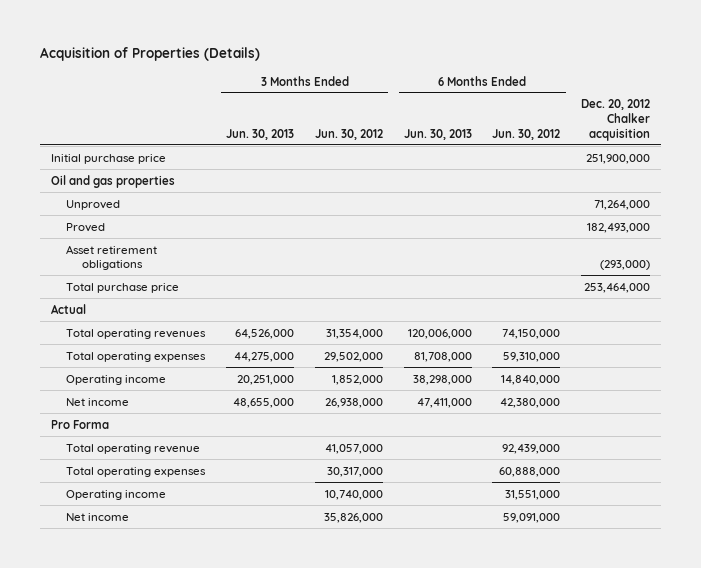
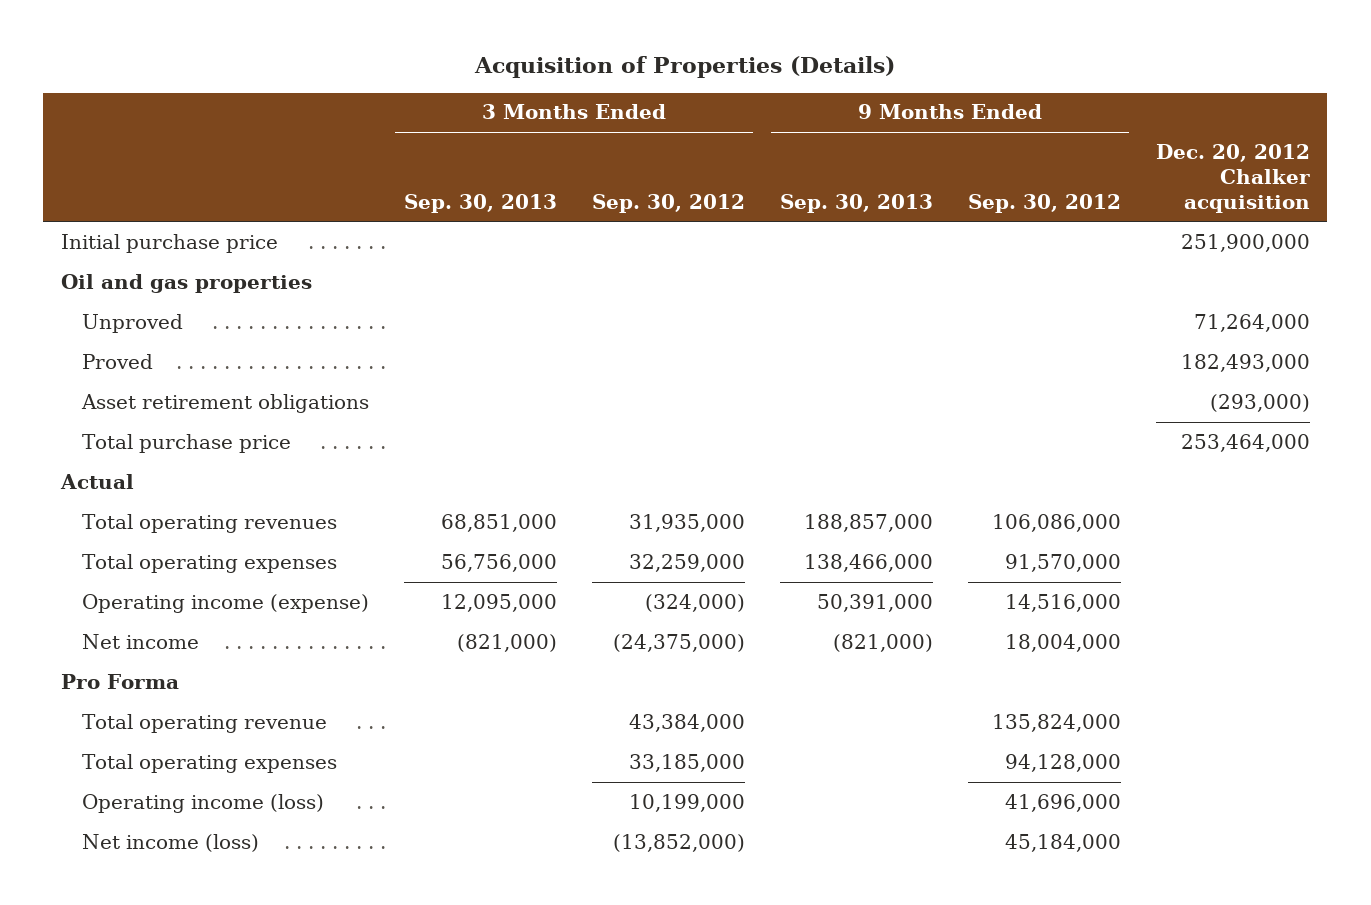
- | 3 Months Ended Jun. 30, 2013 | 3 Months Ended Jun. 30, 2012 | 6 Months Ended Jun. 30, 2013 | 6 Months Ended Jun. 30, 2012 | Dec. 20, 2012 Chalker acquisition
+ | 3 Months Ended Sep. 30, 2013 | 3 Months Ended Sep. 30, 2012 | 9 Months Ended Sep. 30, 2013 | 9 Months Ended Sep. 30, 2012 | Dec. 20, 2012 Chalker acquisition
- Operating income | 20,251,000 | 1,852,000 | 38,298,000 | 14,840,000 |
+ Operating income (expense) | 12,095,000 | (324,000) | 50,391,000 | 14,516,000 |
- Operating income | | 10,740,000 | | 31,551,000 |
- Net income | | 35,826,000 | | 59,091,000 |
+ Operating income (loss) | | 10,199,000 | | 41,696,000 |
+ Net income (loss) | | (13,852,000) | | 45,184,000 |

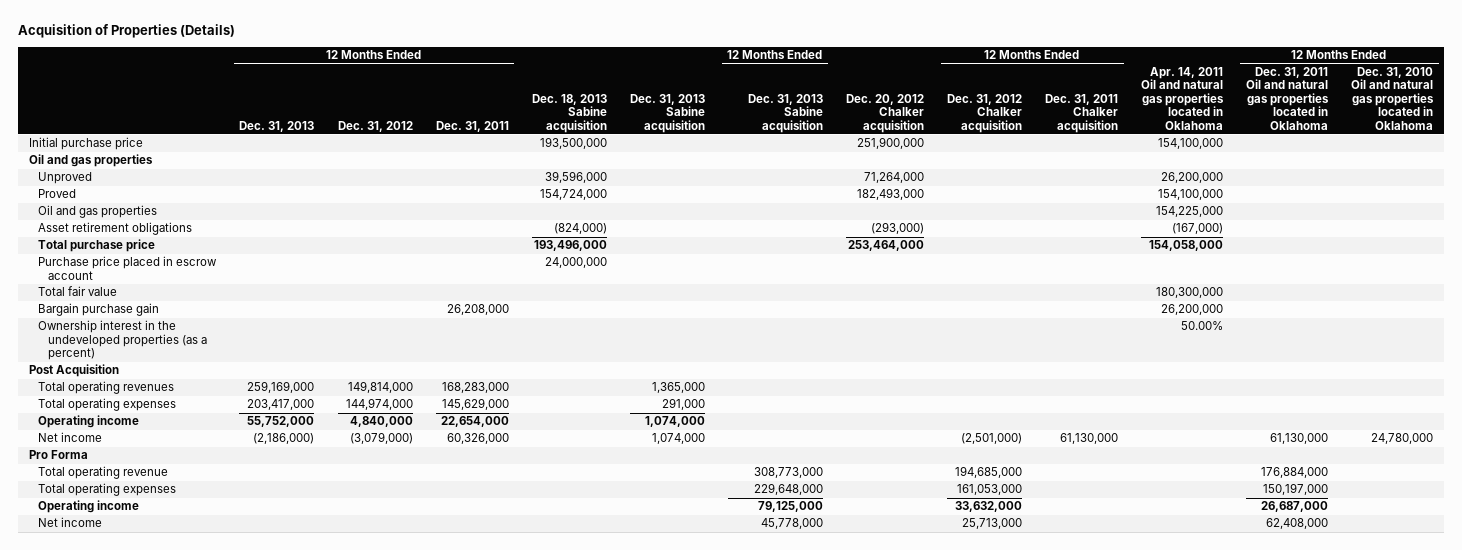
- | 3 Months Ended Sep. 30, 2013 | 3 Months Ended Sep. 30, 2012 | 9 Months Ended Sep. 30, 2013 | 9 Months Ended Sep. 30, 2012 | Dec. 20, 2012 Chalker acquisition
+ | 12 Months Ended Dec. 31, 2013 | 12 Months Ended Dec. 31, 2012 | 12 Months Ended Dec. 31, 2011 | Dec. 18, 2013 Sabine acquisition | Dec. 31, 2013 Sabine acquisition | 12 Months Ended Dec. 31, 2013 Sabine acquisition | Dec. 20, 2012 Chalker acquisition | 12 Months Ended Dec. 31, 2012 Chalker acquisition | 12 Months Ended Dec. 31, 2011 Chalker acquisition | Apr. 14, 2011 Oil and natural gas properties located in Oklahoma | 12 Months Ended Dec. 31, 2011 Oil and natural gas properties located in Oklahoma | 12 Months Ended Dec. 31, 2010 Oil and natural gas properties located in Oklahoma
+ Oil and gas properties | | | | | | | | | | 154,225,000 | |
- Actual
+ Purchase price placed in escrow account | | | | 24,000,000 | | | | | | | |
+ Total fair value | | | | | | | | | | 180,300,000 | |
+ Bargain purchase gain | | | 26,208,000 | | | | | | | 26,200,000 | |
+ Ownership interest in the undeveloped properties (as a percent) | | | | | | | | | | 50.00% | |
+ Post Acquisition
- Operating income (expense) | 12,095,000 | (324,000) | 50,391,000 | 14,516,000 |
+ Operating income | 55,752,000 | 4,840,000 | 22,654,000 | | 1,074,000 | | | | | | |
- Operating income (loss) | | 10,199,000 | | 41,696,000 |
- Net income (loss) | | (13,852,000) | | 45,184,000 |
+ Operating income | | | | | | 79,125,000 | | 33,632,000 | | | 26,687,000 |
+ Net income | | | | | | 45,778,000 | | 25,713,000 | | | 62,408,000 |

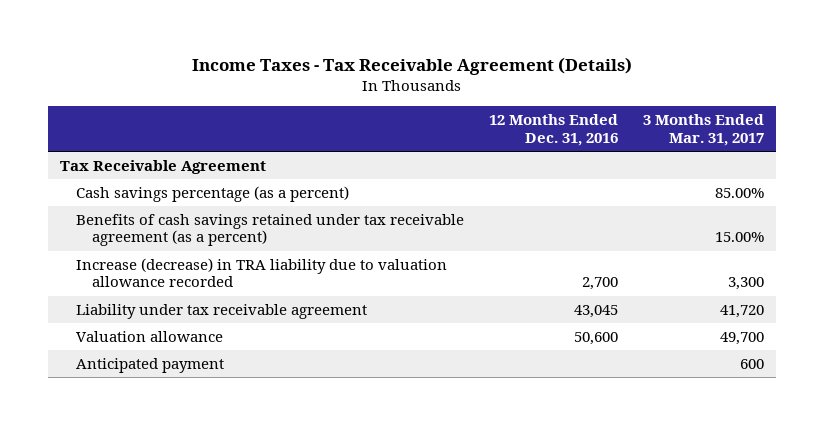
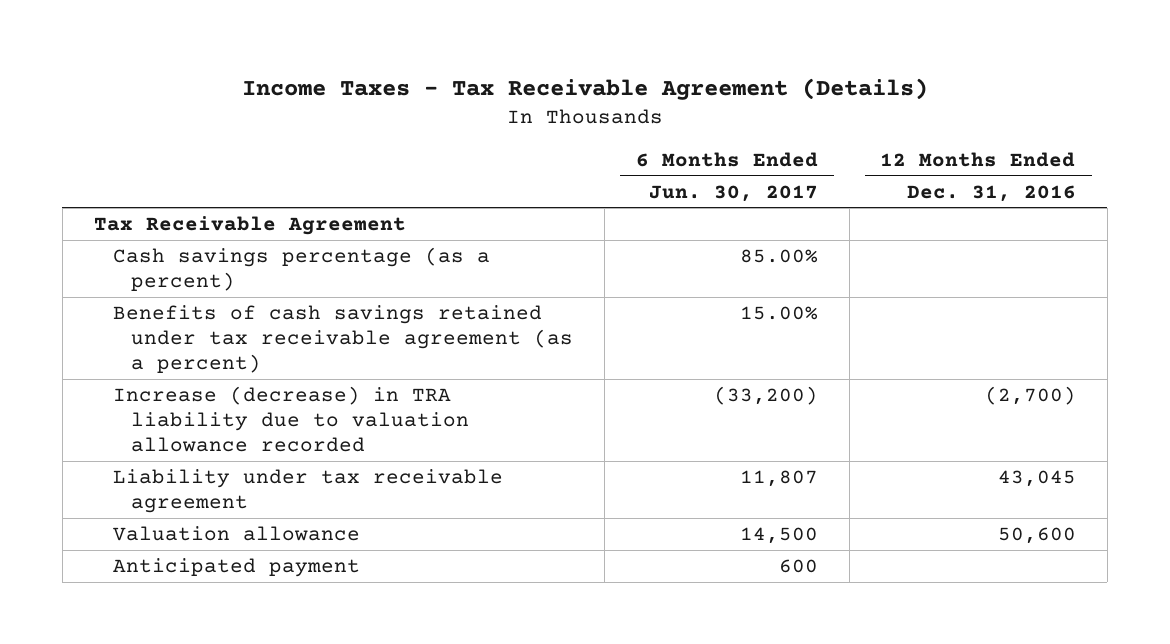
- | 12 Months Ended Dec. 31, 2016 | 3 Months Ended Mar. 31, 2017
+ | 6 Months Ended Jun. 30, 2017 | 12 Months Ended Dec. 31, 2016
- Increase (decrease) in TRA liability due to valuation allowance recorded | 2,700 | 3,300
+ Increase (decrease) in TRA liability due to valuation allowance recorded | (33,200) | (2,700)

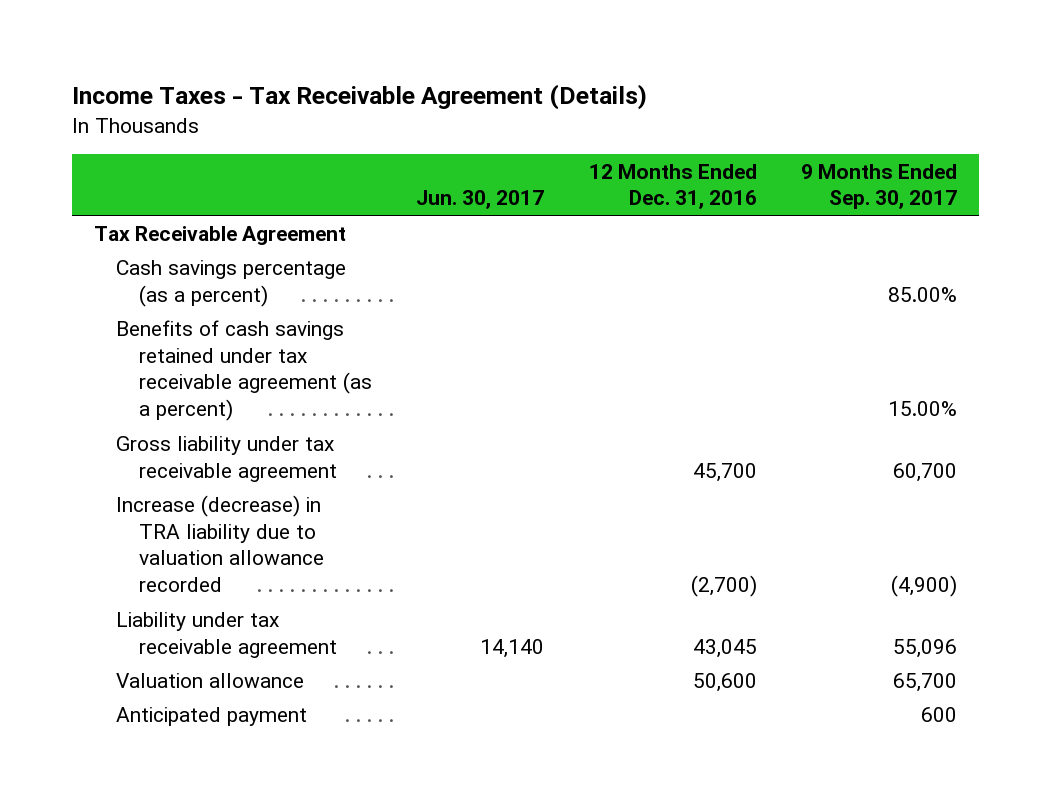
- | 6 Months Ended Jun. 30, 2017 | 12 Months Ended Dec. 31, 2016
+ | Jun. 30, 2017 | 12 Months Ended Dec. 31, 2016 | 9 Months Ended Sep. 30, 2017
+ Gross liability under tax receivable agreement | | 45,700 | 60,700

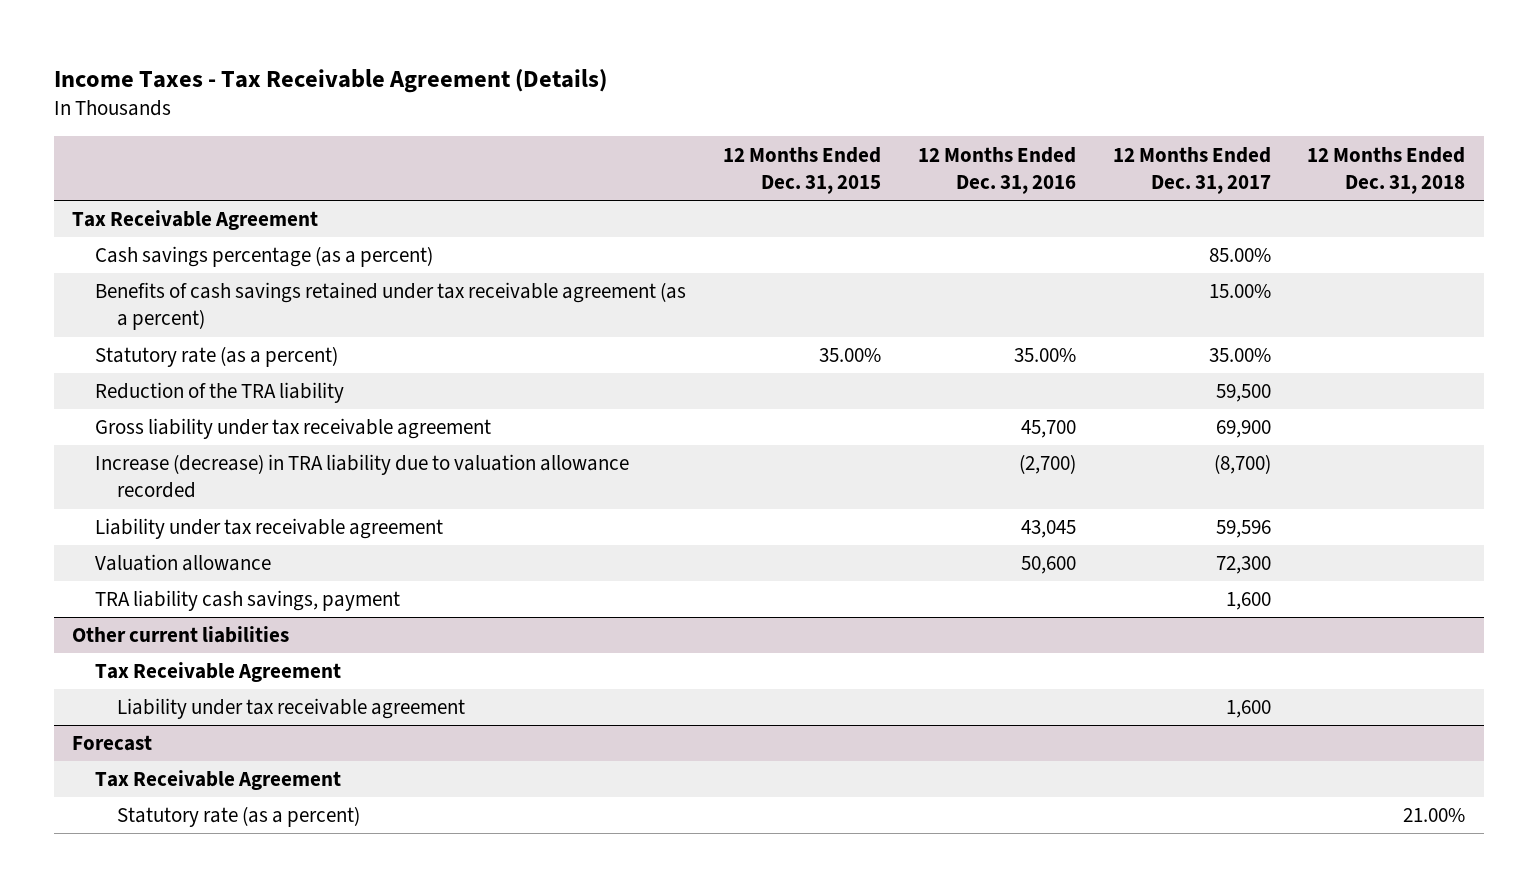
- | Jun. 30, 2017 | 12 Months Ended Dec. 31, 2016 | 9 Months Ended Sep. 30, 2017
+ | 12 Months Ended Dec. 31, 2015 | 12 Months Ended Dec. 31, 2016 | 12 Months Ended Dec. 31, 2017 | 12 Months Ended Dec. 31, 2018
+ Statutory rate (as a percent) | 35.00% | 35.00% | 35.00% |
+ Reduction of the TRA liability | | | 59,500 |
- Anticipated payment | | | 600
+ TRA liability cash savings, payment | | | 1,600 |
+ Other current liabilities
+ Tax Receivable Agreement
+ Liability under tax receivable agreement | | | 1,600 |
+ Forecast
+ Tax Receivable Agreement
+ Statutory rate (as a percent) | | | | 21.00%

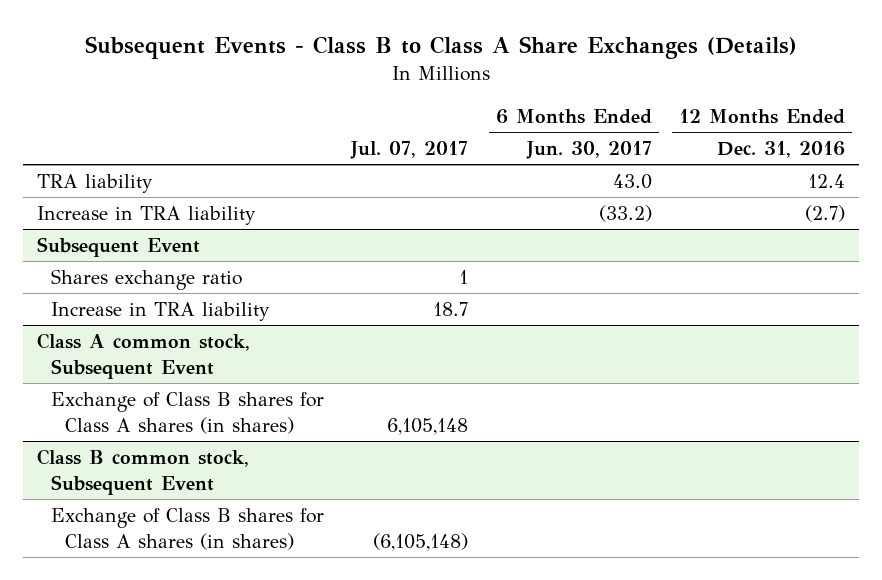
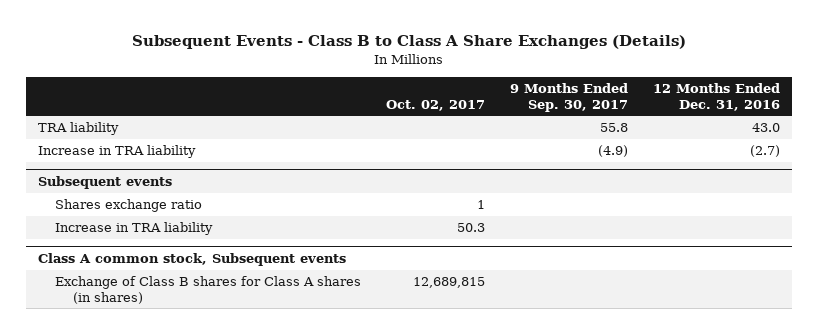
- | Jul. 07, 2017 | 6 Months Ended Jun. 30, 2017 | 12 Months Ended Dec. 31, 2016
+ | Oct. 02, 2017 | 9 Months Ended Sep. 30, 2017 | 12 Months Ended Dec. 31, 2016
- TRA liability | | 43.0 | 12.4
+ TRA liability | | 55.8 | 43.0
- Subsequent Event
+ Subsequent events
- Class A common stock, Subsequent Event
+ Class A common stock, Subsequent events
- Class B common stock, Subsequent Event
- Exchange of Class B shares for Class A shares (in shares) | (6,105,148) | |

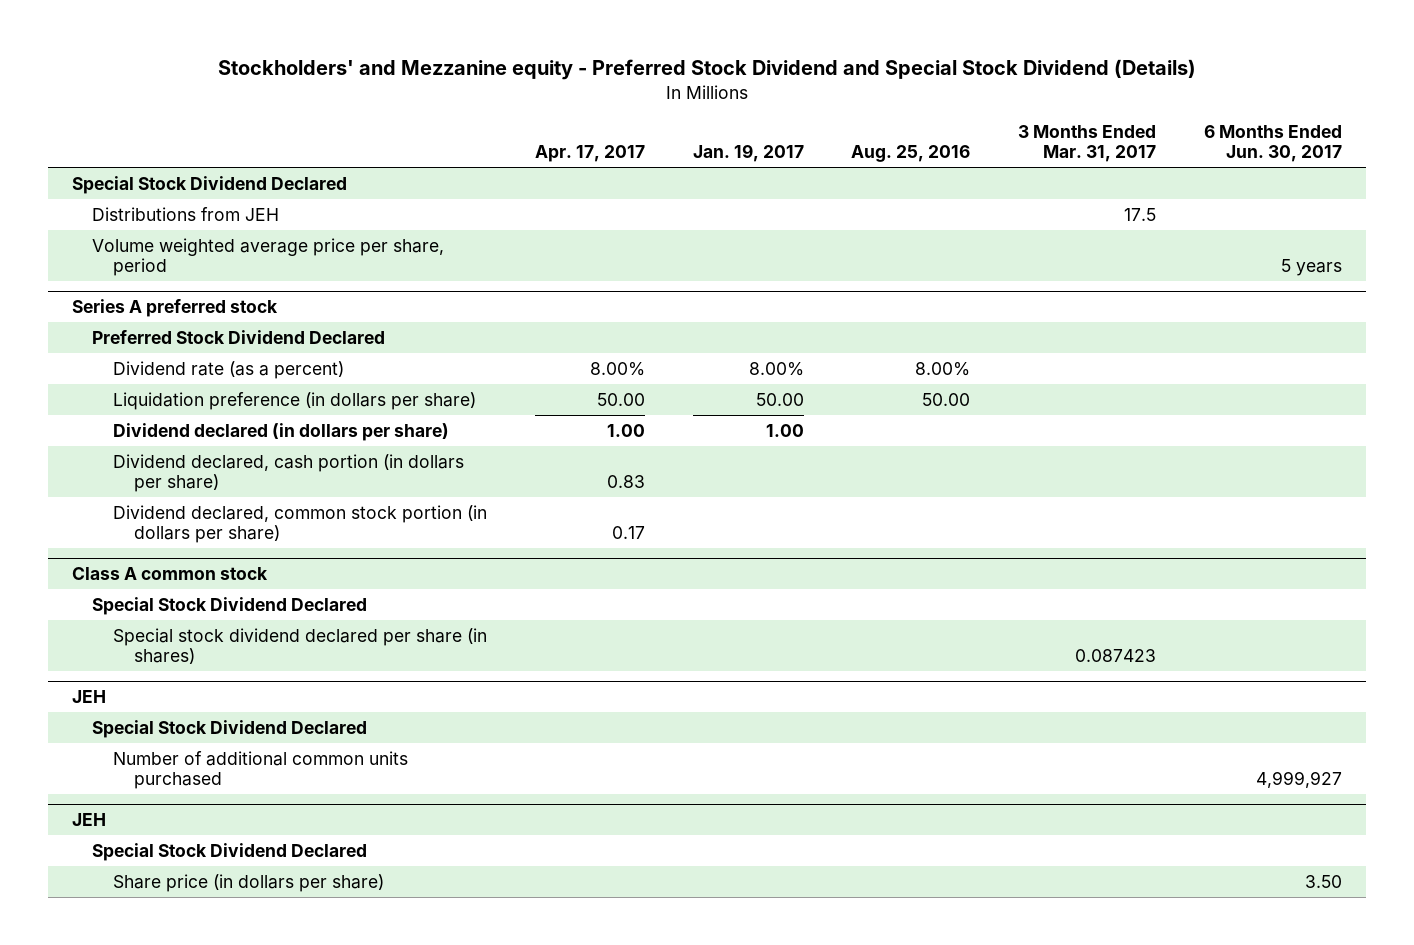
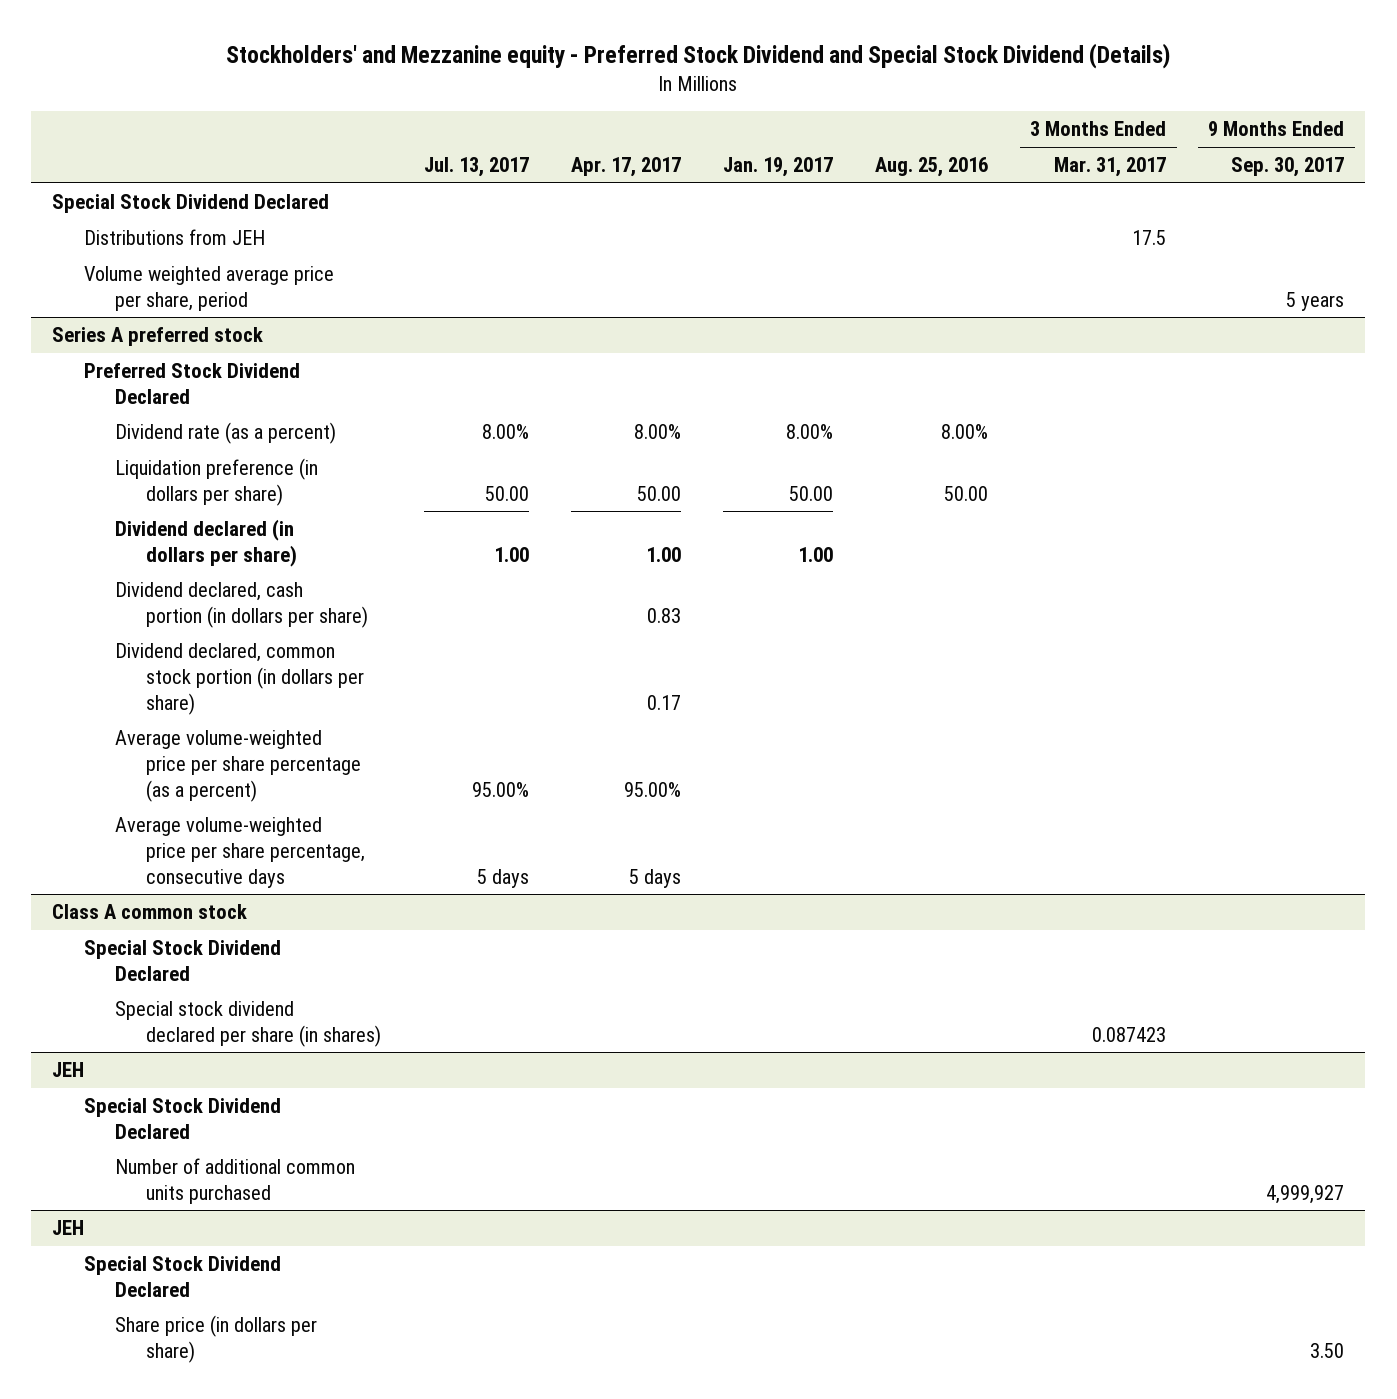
- | Apr. 17, 2017 | Jan. 19, 2017 | Aug. 25, 2016 | 3 Months Ended Mar. 31, 2017 | 6 Months Ended Jun. 30, 2017
+ | Jul. 13, 2017 | Apr. 17, 2017 | Jan. 19, 2017 | Aug. 25, 2016 | 3 Months Ended Mar. 31, 2017 | 9 Months Ended Sep. 30, 2017
@ Series A preferred stock
+ Average volume-weighted price per share percentage (as a percent) | 95.00% | 95.00% | | | |
+ Average volume-weighted price per share percentage, consecutive days | 5 days | 5 days | | | |

